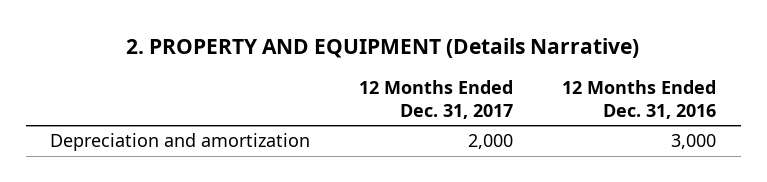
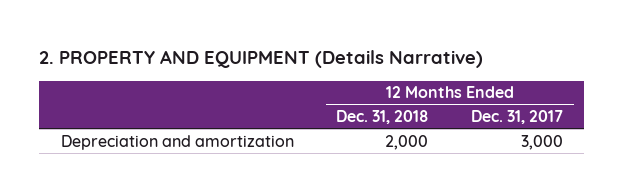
- | 12 Months Ended Dec. 31, 2017 | 12 Months Ended Dec. 31, 2016
+ | 12 Months Ended Dec. 31, 2018 | 12 Months Ended Dec. 31, 2017
- Depreciation and amortization | 2,000 | 3,000
+ Depreciation and amortization | 2,000 | 3,000

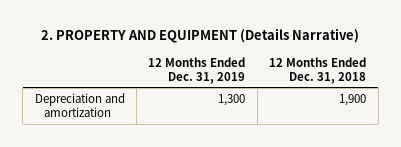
- | 12 Months Ended Dec. 31, 2018 | 12 Months Ended Dec. 31, 2017
+ | 12 Months Ended Dec. 31, 2019 | 12 Months Ended Dec. 31, 2018
- Depreciation and amortization | 2,000 | 3,000
+ Depreciation and amortization | 1,300 | 1,900

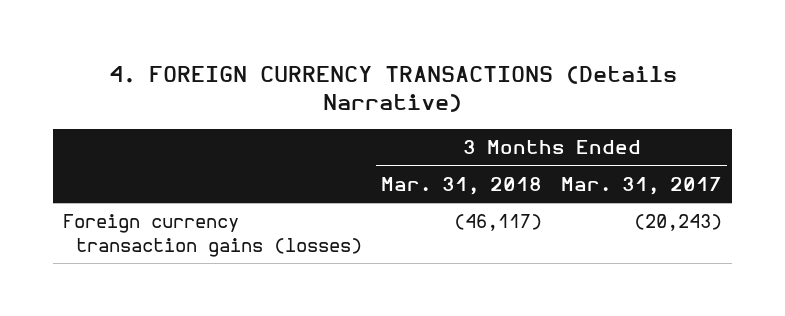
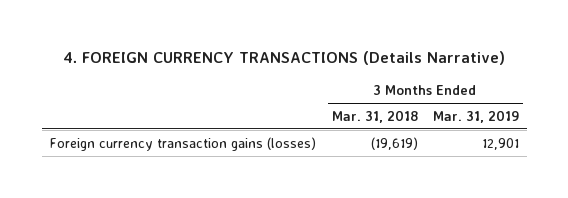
- | 3 Months Ended Mar. 31, 2018 | 3 Months Ended Mar. 31, 2017
+ | 3 Months Ended Mar. 31, 2018 | 3 Months Ended Mar. 31, 2019
- Foreign currency transaction gains (losses) | (46,117) | (20,243)
+ Foreign currency transaction gains (losses) | (19,619) | 12,901

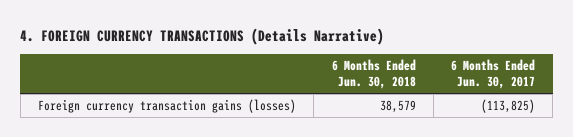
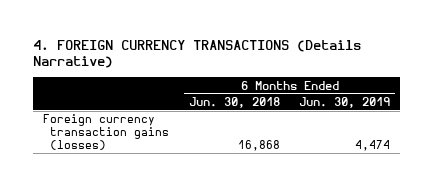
- | 6 Months Ended Jun. 30, 2018 | 6 Months Ended Jun. 30, 2017
+ | 6 Months Ended Jun. 30, 2018 | 6 Months Ended Jun. 30, 2019
- Foreign currency transaction gains (losses) | 38,579 | (113,825)
+ Foreign currency transaction gains (losses) | 16,868 | 4,474

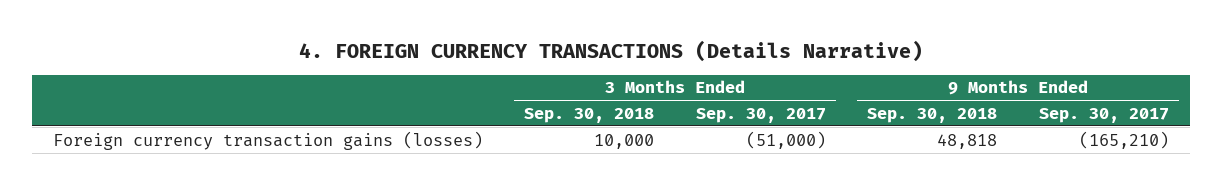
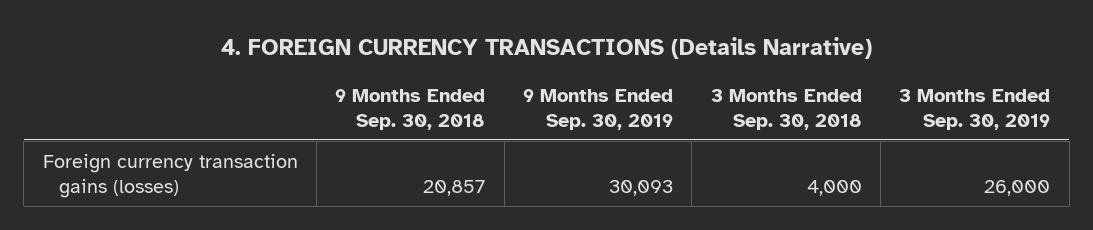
- | 3 Months Ended Sep. 30, 2018 | 3 Months Ended Sep. 30, 2017 | 9 Months Ended Sep. 30, 2018 | 9 Months Ended Sep. 30, 2017
+ | 9 Months Ended Sep. 30, 2018 | 9 Months Ended Sep. 30, 2019 | 3 Months Ended Sep. 30, 2018 | 3 Months Ended Sep. 30, 2019
- Foreign currency transaction gains (losses) | 10,000 | (51,000) | 48,818 | (165,210)
+ Foreign currency transaction gains (losses) | 20,857 | 30,093 | 4,000 | 26,000

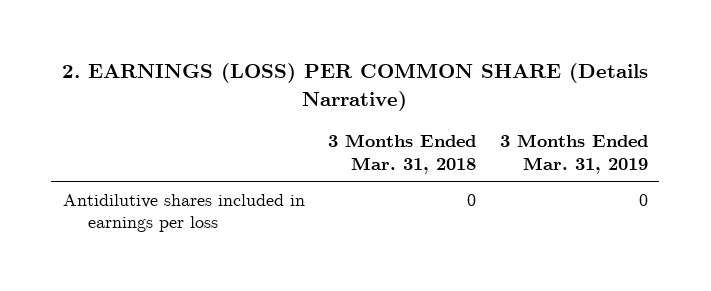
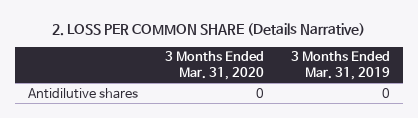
- 2. EARNINGS (LOSS) PER COMMON SHARE (Details Narrative)
+ 2. LOSS PER COMMON SHARE (Details Narrative)
- | 3 Months Ended Mar. 31, 2018 | 3 Months Ended Mar. 31, 2019
+ | 3 Months Ended Mar. 31, 2020 | 3 Months Ended Mar. 31, 2019
- Antidilutive shares included in earnings per loss | 0 | 0
+ Antidilutive shares | 0 | 0

